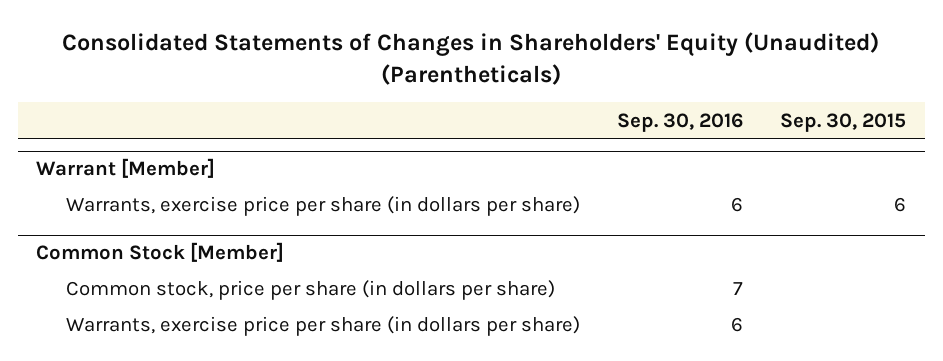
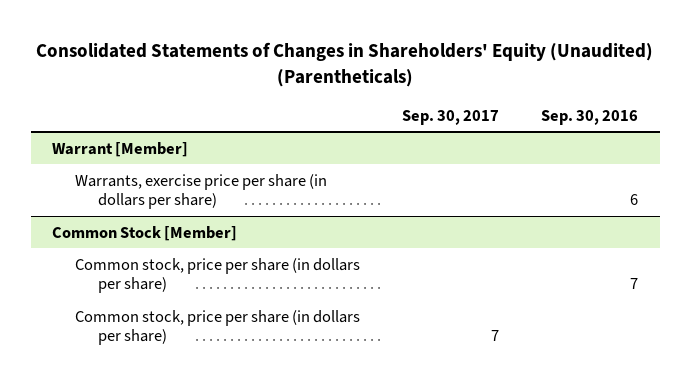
- | Sep. 30, 2016 | Sep. 30, 2015
+ | Sep. 30, 2017 | Sep. 30, 2016
@ Common Stock [Member]
- Warrants, exercise price per share (in dollars per share) | 6 |
+ Common stock, price per share (in dollars per share) | 7 |

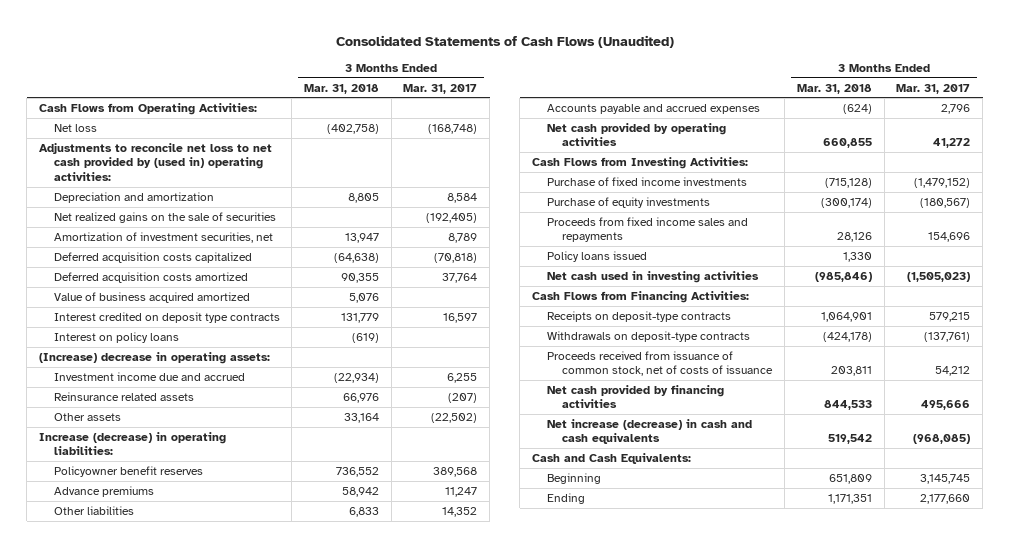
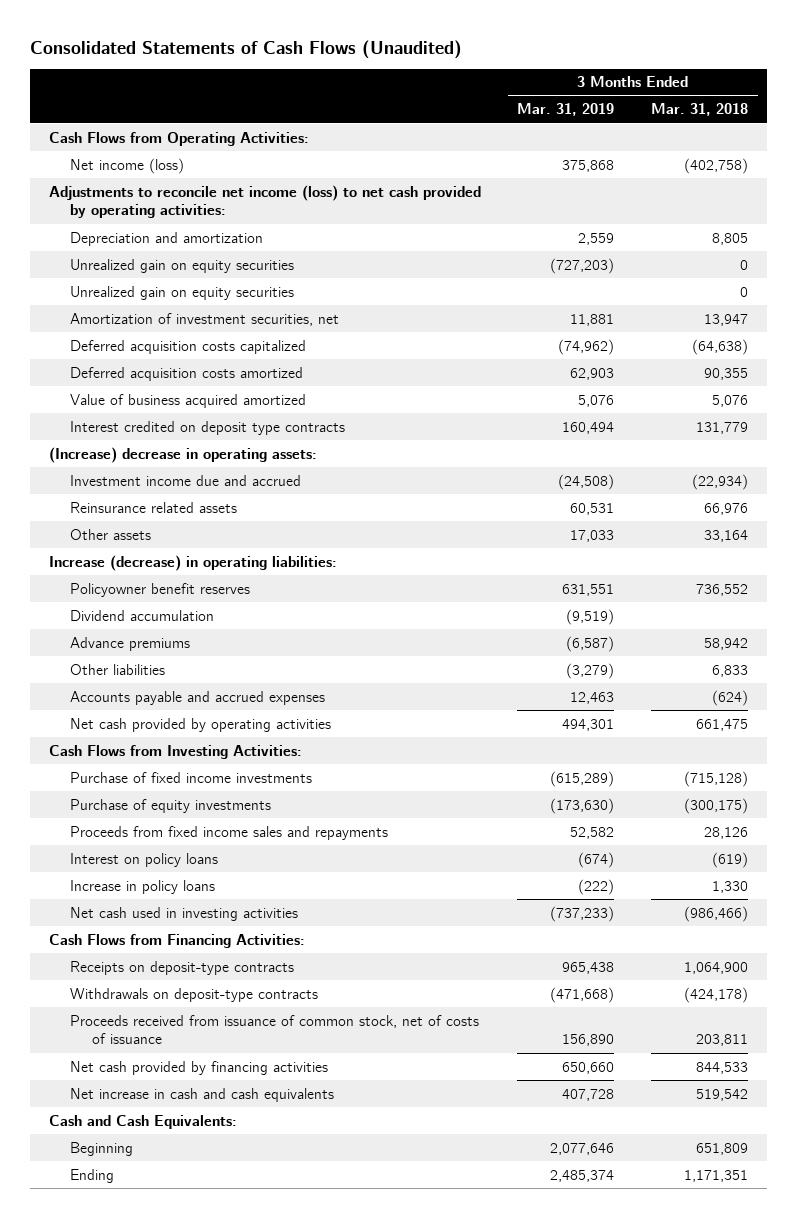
- | 3 Months Ended Mar. 31, 2018 | 3 Months Ended Mar. 31, 2017
+ | 3 Months Ended Mar. 31, 2019 | 3 Months Ended Mar. 31, 2018
- Net loss | (402,758) | (168,748)
- Adjustments to reconcile net loss to net cash provided by (used in) operating activities:
+ Net income (loss) | 375,868 | (402,758)
+ Adjustments to reconcile net income (loss) to net cash provided by operating activities:
- Net realized gains on the sale of securities | | (192,405)
+ Unrealized gain on equity securities | (727,203) | 0
+ Unrealized gain on equity securities | | 0
+ Dividend accumulation | (9,519) |
- Net cash provided by operating activities | 660,855 | 41,272
+ Net cash provided by operating activities | 494,301 | 661,475
- Purchase of equity investments | (300,174) | (180,567)
+ Purchase of equity investments | (173,630) | (300,175)
- Policy loans issued | 1,330 |
- Net cash used in investing activities | (985,846) | (1,505,023)
moved down: Interest on policy loans | (674) | (619)
+ Increase in policy loans | (222) | 1,330
+ Net cash used in investing activities | (737,233) | (986,466)
- Receipts on deposit-type contracts | 1,064,901 | 579,215
+ Receipts on deposit-type contracts | 965,438 | 1,064,900
- Net increase (decrease) in cash and cash equivalents | 519,542 | (968,085)
+ Net increase in cash and cash equivalents | 407,728 | 519,542

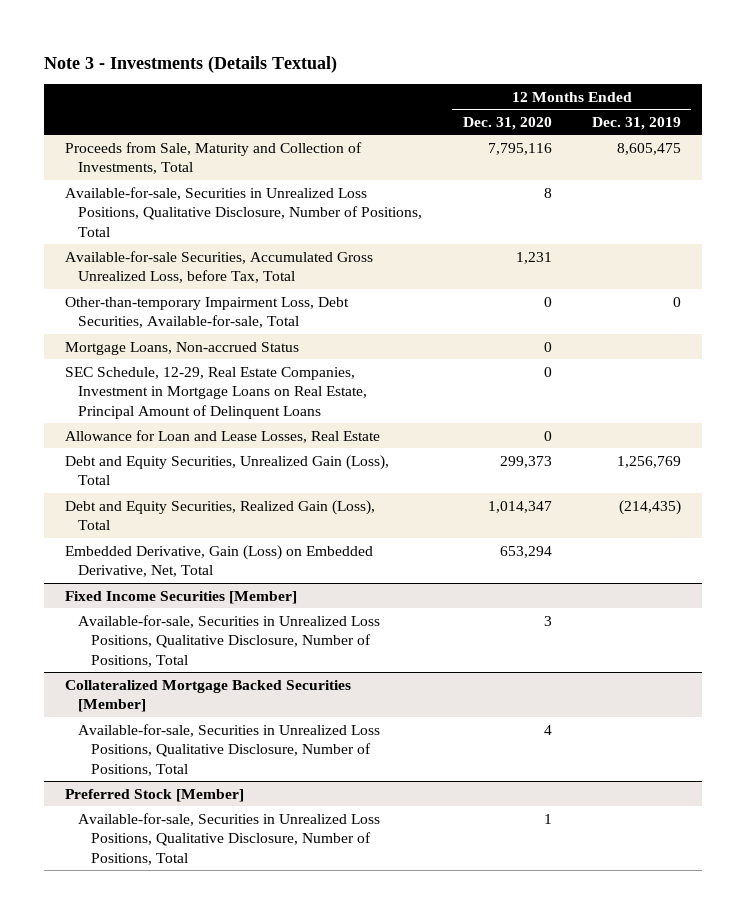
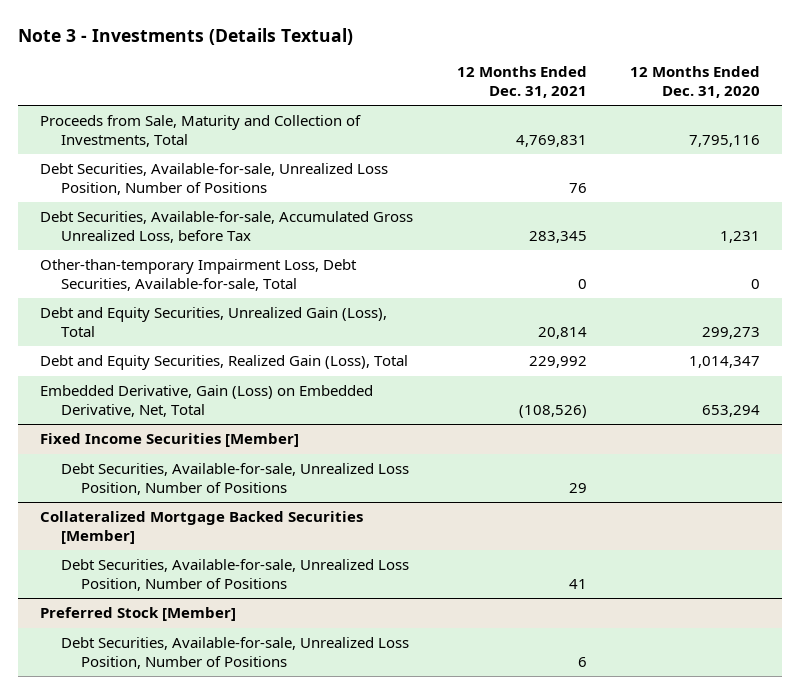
- | 12 Months Ended Dec. 31, 2020 | 12 Months Ended Dec. 31, 2019
+ | 12 Months Ended Dec. 31, 2021 | 12 Months Ended Dec. 31, 2020
- Available-for-sale, Securities in Unrealized Loss Positions, Qualitative Disclosure, Number of Positions, Total | 8 |
- Available-for-sale Securities, Accumulated Gross Unrealized Loss, before Tax, Total | 1,231 |
+ Debt Securities, Available-for-sale, Unrealized Loss Position, Number of Positions | 76 |
+ Debt Securities, Available-for-sale, Accumulated Gross Unrealized Loss, before Tax | 283,345 | 1,231
- Mortgage Loans, Non-accrued Status | 0 |
- SEC Schedule, 12-29, Real Estate Companies, Investment in Mortgage Loans on Real Estate, Principal Amount of Delinquent Loans | 0 |
- Allowance for Loan and Lease Losses, Real Estate | 0 |
- Debt and Equity Securities, Unrealized Gain (Loss), Total | 299,373 | 1,256,769
+ Debt and Equity Securities, Unrealized Gain (Loss), Total | 20,814 | 299,273
@ Fixed Income Securities [Member]
- Available-for-sale, Securities in Unrealized Loss Positions, Qualitative Disclosure, Number of Positions, Total | 3 |
+ Debt Securities, Available-for-sale, Unrealized Loss Position, Number of Positions | 29 |
@ Collateralized Mortgage Backed Securities [Member]
- Available-for-sale, Securities in Unrealized Loss Positions, Qualitative Disclosure, Number of Positions, Total | 4 |
+ Debt Securities, Available-for-sale, Unrealized Loss Position, Number of Positions | 41 |
@ Preferred Stock [Member]
- Available-for-sale, Securities in Unrealized Loss Positions, Qualitative Disclosure, Number of Positions, Total | 1 |
+ Debt Securities, Available-for-sale, Unrealized Loss Position, Number of Positions | 6 |

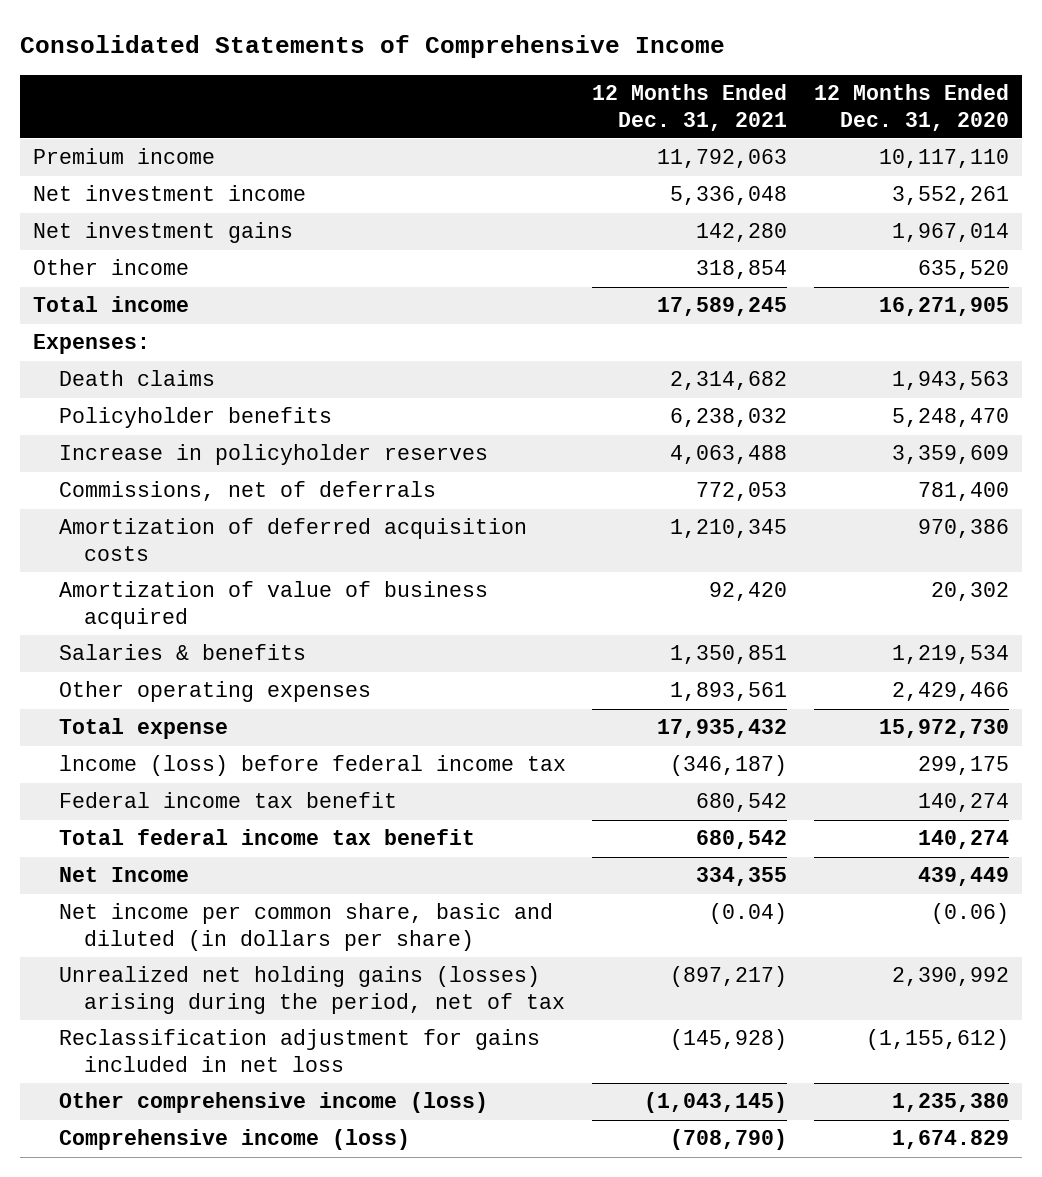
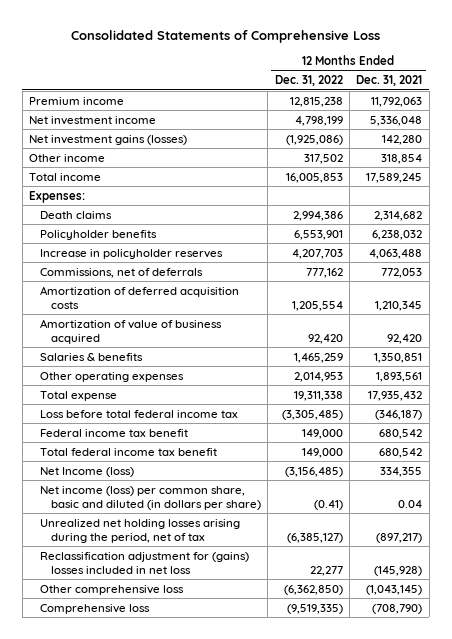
- Consolidated Statements of Comprehensive Income
+ Consolidated Statements of Comprehensive Loss
- | 12 Months Ended Dec. 31, 2021 | 12 Months Ended Dec. 31, 2020
+ | 12 Months Ended Dec. 31, 2022 | 12 Months Ended Dec. 31, 2021
- Net investment gains | 142,280 | 1,967,014
+ Net investment gains (losses) | (1,925,086) | 142,280
- lncome (loss) before federal income tax | (346,187) | 299,175
+ Loss before total federal income tax | (3,305,485) | (346,187)
- Net Income | 334,355 | 439,449
- Net income per common share, basic and diluted (in dollars per share) | (0.04) | (0.06)
- Unrealized net holding gains (losses) arising during the period, net of tax | (897,217) | 2,390,992
- Reclassification adjustment for gains included in net loss | (145,928) | (1,155,612)
- Other comprehensive income (loss) | (1,043,145) | 1,235,380
- Comprehensive income (loss) | (708,790) | 1,674.829
+ Net Income (loss) | (3,156,485) | 334,355
+ Net income (loss) per common share, basic and diluted (in dollars per share) | (0.41) | 0.04
+ Unrealized net holding losses arising during the period, net of tax | (6,385,127) | (897,217)
+ Reclassification adjustment for (gains) losses included in net loss | 22,277 | (145,928)
+ Other comprehensive loss | (6,362,850) | (1,043,145)
+ Comprehensive loss | (9,519,335) | (708,790)

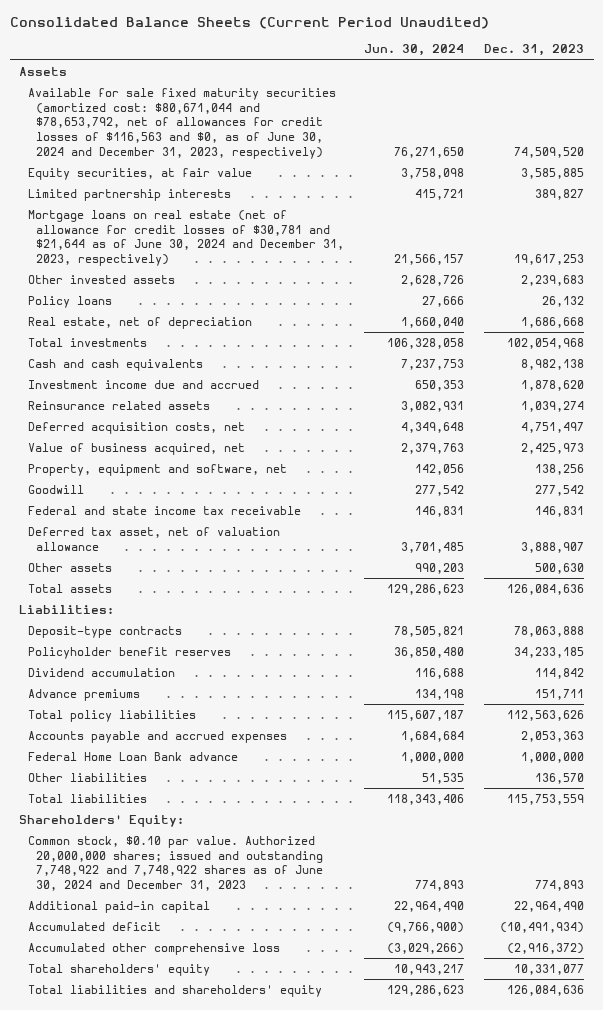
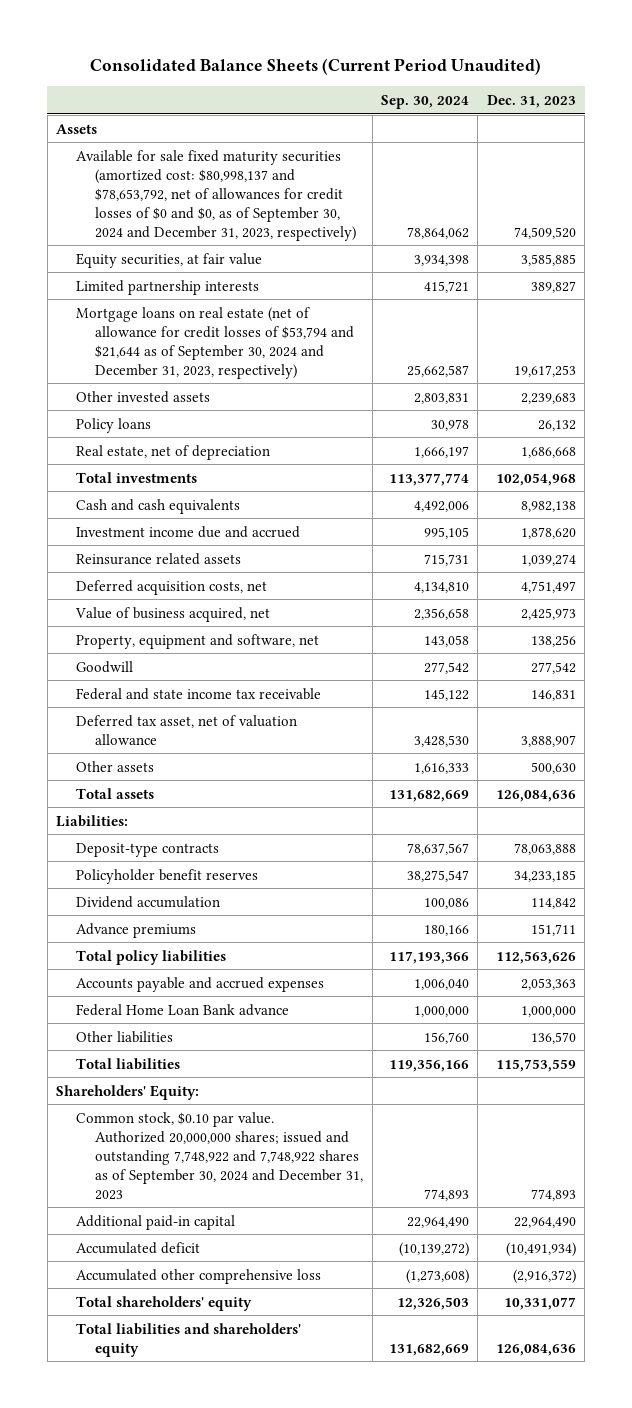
- | Jun. 30, 2024 | Dec. 31, 2023
+ | Sep. 30, 2024 | Dec. 31, 2023
- Available for sale fixed maturity securities (amortized cost: $80,671,044 and $78,653,792, net of allowances for credit losses of $116,563 and $0, as of June 30, 2024 and December 31, 2023, respectively) | 76,271,650 | 74,509,520
+ Available for sale fixed maturity securities (amortized cost: $80,998,137 and $78,653,792, net of allowances for credit losses of $0 and $0, as of September 30, 2024 and December 31, 2023, respectively) | 78,864,062 | 74,509,520
- Mortgage loans on real estate (net of allowance for credit losses of $30,781 and $21,644 as of June 30, 2024 and December 31, 2023, respectively) | 21,566,157 | 19,617,253
+ Mortgage loans on real estate (net of allowance for credit losses of $53,794 and $21,644 as of September 30, 2024 and December 31, 2023, respectively) | 25,662,587 | 19,617,253
- Common stock, $0.10 par value. Authorized 20,000,000 shares; issued and outstanding 7,748,922 and 7,748,922 shares as of June 30, 2024 and December 31, 2023 | 774,893 | 774,893
+ Common stock, $0.10 par value. Authorized 20,000,000 shares; issued and outstanding 7,748,922 and 7,748,922 shares as of September 30, 2024 and December 31, 2023 | 774,893 | 774,893

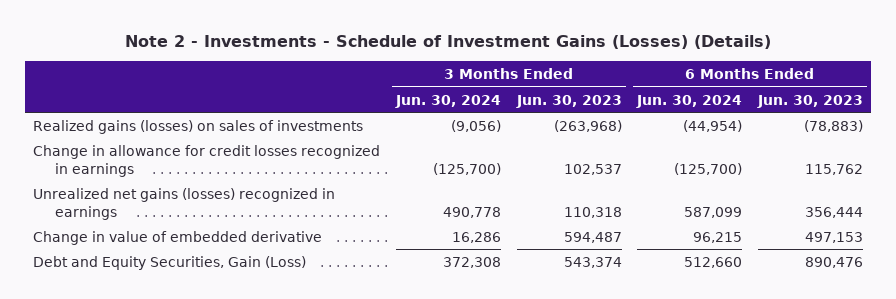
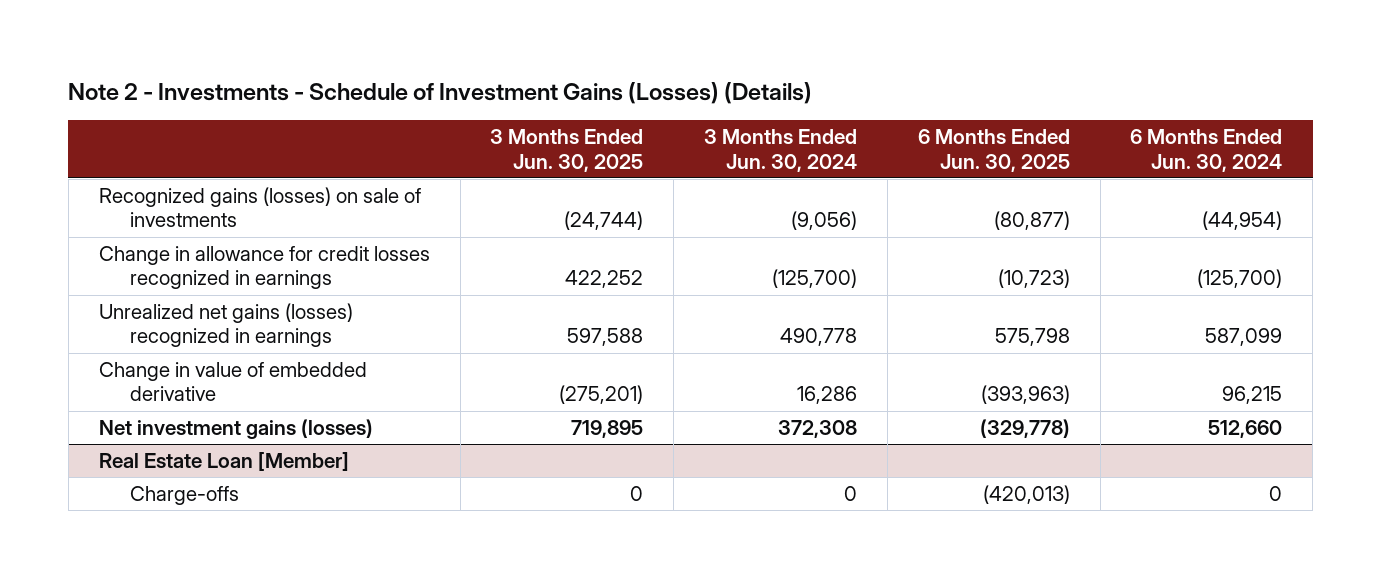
- | 3 Months Ended Jun. 30, 2024 | 3 Months Ended Jun. 30, 2023 | 6 Months Ended Jun. 30, 2024 | 6 Months Ended Jun. 30, 2023
+ | 3 Months Ended Jun. 30, 2025 | 3 Months Ended Jun. 30, 2024 | 6 Months Ended Jun. 30, 2025 | 6 Months Ended Jun. 30, 2024
- Realized gains (losses) on sales of investments | (9,056) | (263,968) | (44,954) | (78,883)
+ Recognized gains (losses) on sale of investments | (24,744) | (9,056) | (80,877) | (44,954)
- Debt and Equity Securities, Gain (Loss) | 372,308 | 543,374 | 512,660 | 890,476
+ Net investment gains (losses) | 719,895 | 372,308 | (329,778) | 512,660
+ Real Estate Loan [Member]
+ Charge-offs | 0 | 0 | (420,013) | 0

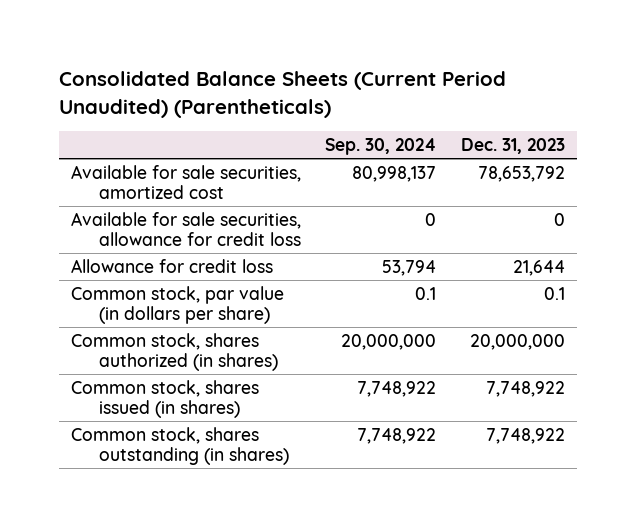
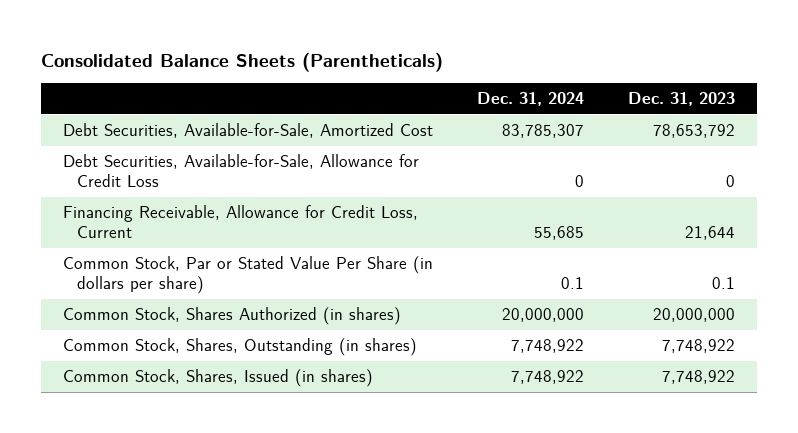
- Consolidated Balance Sheets (Current Period Unaudited) (Parentheticals)
+ Consolidated Balance Sheets (Parentheticals)
- | Sep. 30, 2024 | Dec. 31, 2023
+ | Dec. 31, 2024 | Dec. 31, 2023
- Available for sale securities, amortized cost | 80,998,137 | 78,653,792
- Available for sale securities, allowance for credit loss | 0 | 0
- Allowance for credit loss | 53,794 | 21,644
- Common stock, par value (in dollars per share) | 0.1 | 0.1
- Common stock, shares authorized (in shares) | 20,000,000 | 20,000,000
- Common stock, shares issued (in shares) | 7,748,922 | 7,748,922
- Common stock, shares outstanding (in shares) | 7,748,922 | 7,748,922
+ Debt Securities, Available-for-Sale, Amortized Cost | 83,785,307 | 78,653,792
+ Debt Securities, Available-for-Sale, Allowance for Credit Loss | 0 | 0
+ Financing Receivable, Allowance for Credit Loss, Current | 55,685 | 21,644
+ Common Stock, Par or Stated Value Per Share (in dollars per share) | 0.1 | 0.1
+ Common Stock, Shares Authorized (in shares) | 20,000,000 | 20,000,000
+ Common Stock, Shares, Outstanding (in shares) | 7,748,922 | 7,748,922
+ Common Stock, Shares, Issued (in shares) | 7,748,922 | 7,748,922

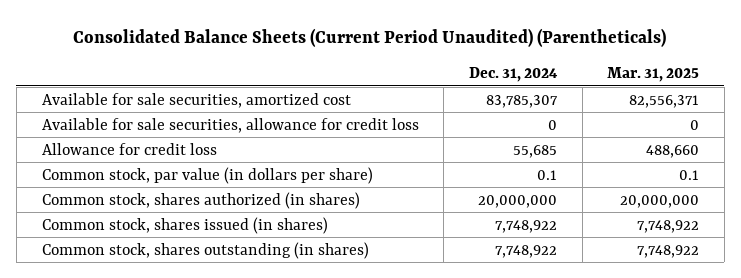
- Consolidated Balance Sheets (Parentheticals)
+ Consolidated Balance Sheets (Current Period Unaudited) (Parentheticals)
- | Dec. 31, 2024 | Dec. 31, 2023
+ | Dec. 31, 2024 | Mar. 31, 2025
- Debt Securities, Available-for-Sale, Amortized Cost | 83,785,307 | 78,653,792
- Debt Securities, Available-for-Sale, Allowance for Credit Loss | 0 | 0
- Financing Receivable, Allowance for Credit Loss, Current | 55,685 | 21,644
- Common Stock, Par or Stated Value Per Share (in dollars per share) | 0.1 | 0.1
- Common Stock, Shares Authorized (in shares) | 20,000,000 | 20,000,000
- Common Stock, Shares, Outstanding (in shares) | 7,748,922 | 7,748,922
- Common Stock, Shares, Issued (in shares) | 7,748,922 | 7,748,922
+ Available for sale securities, amortized cost | 83,785,307 | 82,556,371
+ Available for sale securities, allowance for credit loss | 0 | 0
+ Allowance for credit loss | 55,685 | 488,660
+ Common stock, par value (in dollars per share) | 0.1 | 0.1
+ Common stock, shares authorized (in shares) | 20,000,000 | 20,000,000
+ Common stock, shares issued (in shares) | 7,748,922 | 7,748,922
+ Common stock, shares outstanding (in shares) | 7,748,922 | 7,748,922

